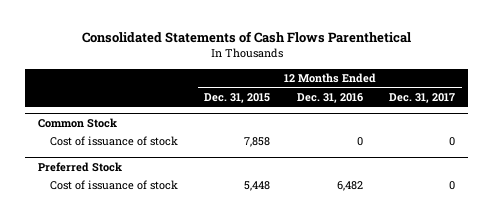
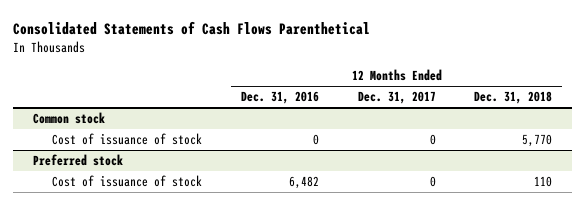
- | 12 Months Ended Dec. 31, 2015 | 12 Months Ended Dec. 31, 2016 | 12 Months Ended Dec. 31, 2017
+ | 12 Months Ended Dec. 31, 2016 | 12 Months Ended Dec. 31, 2017 | 12 Months Ended Dec. 31, 2018
- Common Stock
+ Common stock
- Preferred Stock
+ Preferred stock

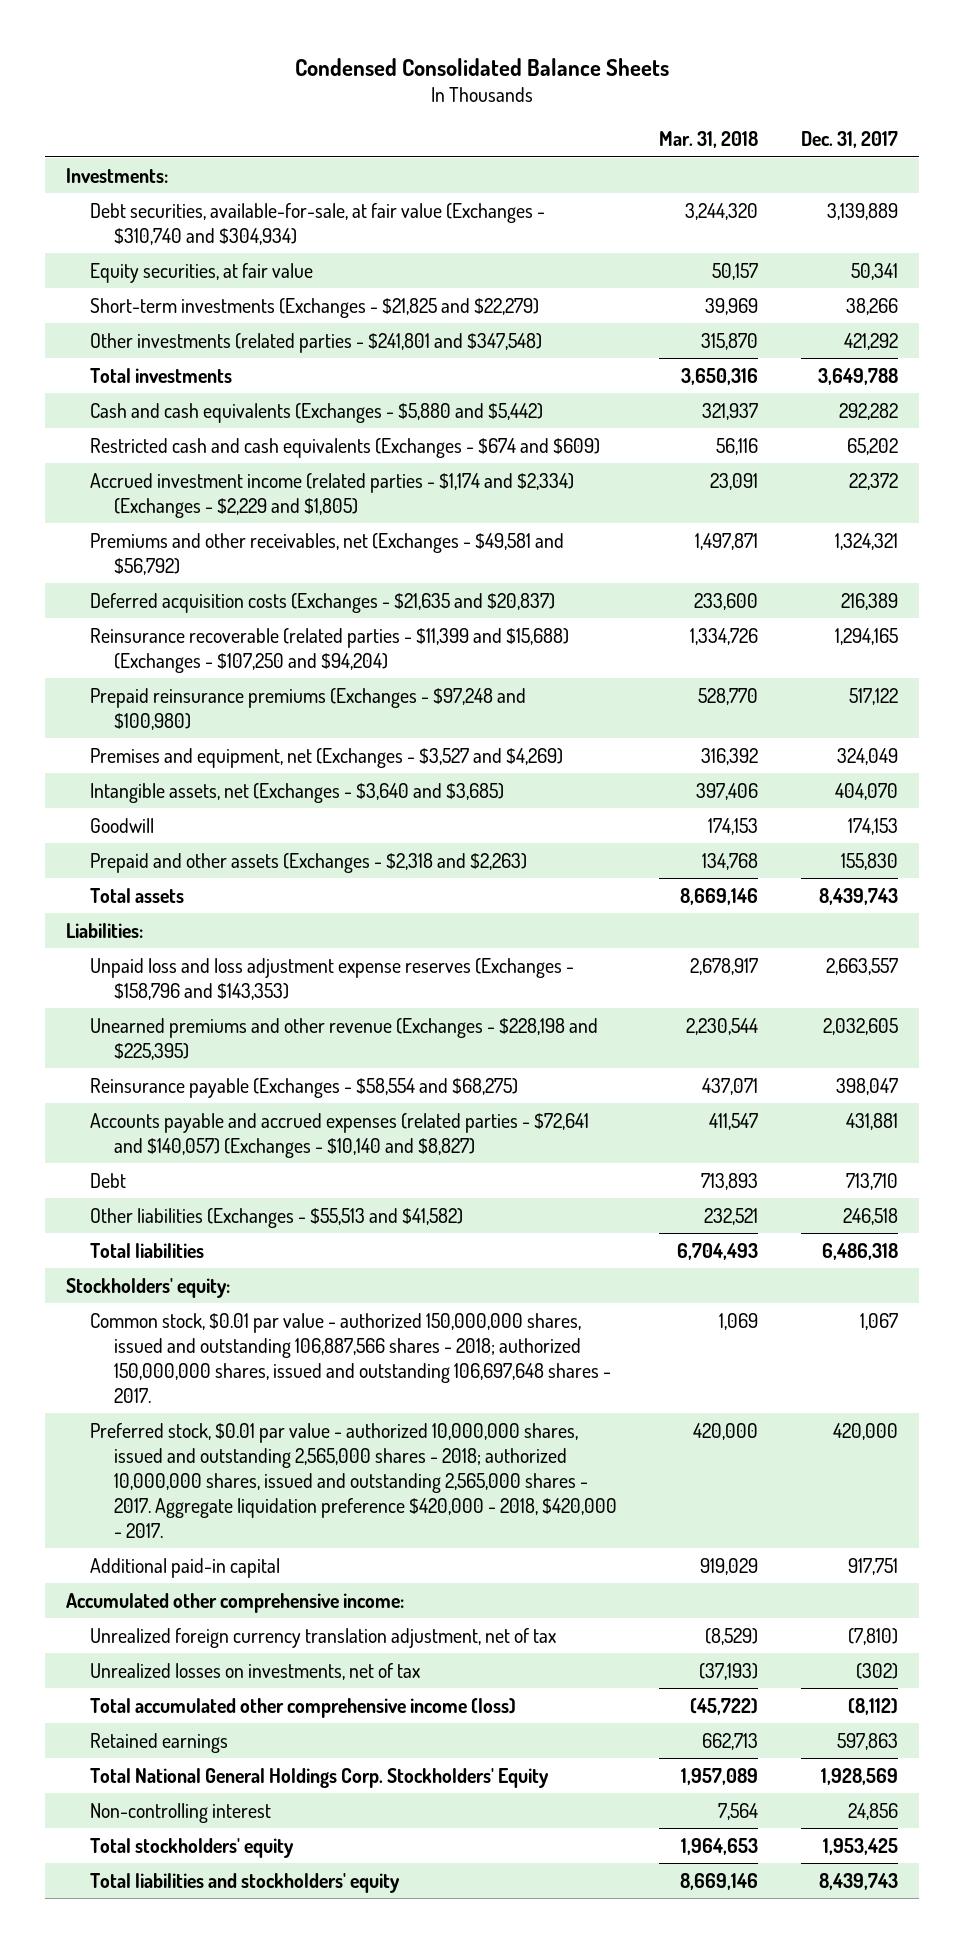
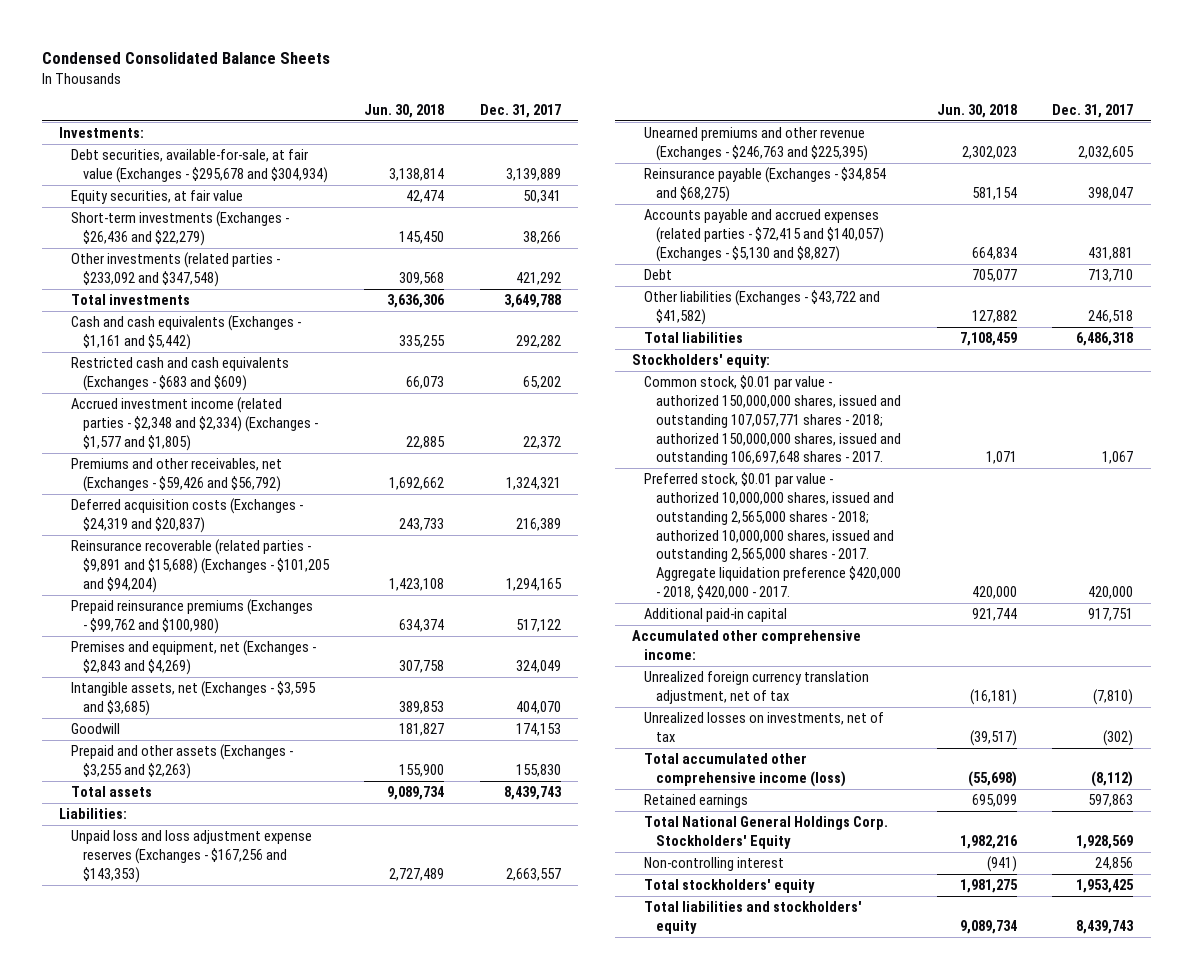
- | Mar. 31, 2018 | Dec. 31, 2017
+ | Jun. 30, 2018 | Dec. 31, 2017
- Debt securities, available-for-sale, at fair value (Exchanges - $310,740 and $304,934) | 3,244,320 | 3,139,889
+ Debt securities, available-for-sale, at fair value (Exchanges - $295,678 and $304,934) | 3,138,814 | 3,139,889
- Short-term investments (Exchanges - $21,825 and $22,279) | 39,969 | 38,266
- Other investments (related parties - $241,801 and $347,548) | 315,870 | 421,292
+ Short-term investments (Exchanges - $26,436 and $22,279) | 145,450 | 38,266
+ Other investments (related parties - $233,092 and $347,548) | 309,568 | 421,292
- Cash and cash equivalents (Exchanges - $5,880 and $5,442) | 321,937 | 292,282
- Restricted cash and cash equivalents (Exchanges - $674 and $609) | 56,116 | 65,202
- Accrued investment income (related parties - $1,174 and $2,334) (Exchanges - $2,229 and $1,805) | 23,091 | 22,372
- Premiums and other receivables, net (Exchanges - $49,581 and $56,792) | 1,497,871 | 1,324,321
- Deferred acquisition costs (Exchanges - $21,635 and $20,837) | 233,600 | 216,389
- Reinsurance recoverable (related parties - $11,399 and $15,688) (Exchanges - $107,250 and $94,204) | 1,334,726 | 1,294,165
- Prepaid reinsurance premiums (Exchanges - $97,248 and $100,980) | 528,770 | 517,122
- Premises and equipment, net (Exchanges - $3,527 and $4,269) | 316,392 | 324,049
- Intangible assets, net (Exchanges - $3,640 and $3,685) | 397,406 | 404,070
+ Cash and cash equivalents (Exchanges - $1,161 and $5,442) | 335,255 | 292,282
+ Restricted cash and cash equivalents (Exchanges - $683 and $609) | 66,073 | 65,202
+ Accrued investment income (related parties - $2,348 and $2,334) (Exchanges - $1,577 and $1,805) | 22,885 | 22,372
+ Premiums and other receivables, net (Exchanges - $59,426 and $56,792) | 1,692,662 | 1,324,321
+ Deferred acquisition costs (Exchanges - $24,319 and $20,837) | 243,733 | 216,389
+ Reinsurance recoverable (related parties - $9,891 and $15,688) (Exchanges - $101,205 and $94,204) | 1,423,108 | 1,294,165
+ Prepaid reinsurance premiums (Exchanges - $99,762 and $100,980) | 634,374 | 517,122
+ Premises and equipment, net (Exchanges - $2,843 and $4,269) | 307,758 | 324,049
+ Intangible assets, net (Exchanges - $3,595 and $3,685) | 389,853 | 404,070
- Prepaid and other assets (Exchanges - $2,318 and $2,263) | 134,768 | 155,830
+ Prepaid and other assets (Exchanges - $3,255 and $2,263) | 155,900 | 155,830
- Unpaid loss and loss adjustment expense reserves (Exchanges - $158,796 and $143,353) | 2,678,917 | 2,663,557
- Unearned premiums and other revenue (Exchanges - $228,198 and $225,395) | 2,230,544 | 2,032,605
- Reinsurance payable (Exchanges - $58,554 and $68,275) | 437,071 | 398,047
- Accounts payable and accrued expenses (related parties - $72,641 and $140,057) (Exchanges - $10,140 and $8,827) | 411,547 | 431,881
+ Unpaid loss and loss adjustment expense reserves (Exchanges - $167,256 and $143,353) | 2,727,489 | 2,663,557
+ Unearned premiums and other revenue (Exchanges - $246,763 and $225,395) | 2,302,023 | 2,032,605
+ Reinsurance payable (Exchanges - $34,854 and $68,275) | 581,154 | 398,047
+ Accounts payable and accrued expenses (related parties - $72,415 and $140,057) (Exchanges - $5,130 and $8,827) | 664,834 | 431,881
- Other liabilities (Exchanges - $55,513 and $41,582) | 232,521 | 246,518
+ Other liabilities (Exchanges - $43,722 and $41,582) | 127,882 | 246,518
- Common stock, $0.01 par value - authorized 150,000,000 shares, issued and outstanding 106,887,566 shares - 2018; authorized 150,000,000 shares, issued and outstanding 106,697,648 shares - 2017. | 1,069 | 1,067
+ Common stock, $0.01 par value - authorized 150,000,000 shares, issued and outstanding 107,057,771 shares - 2018; authorized 150,000,000 shares, issued and outstanding 106,697,648 shares - 2017. | 1,071 | 1,067

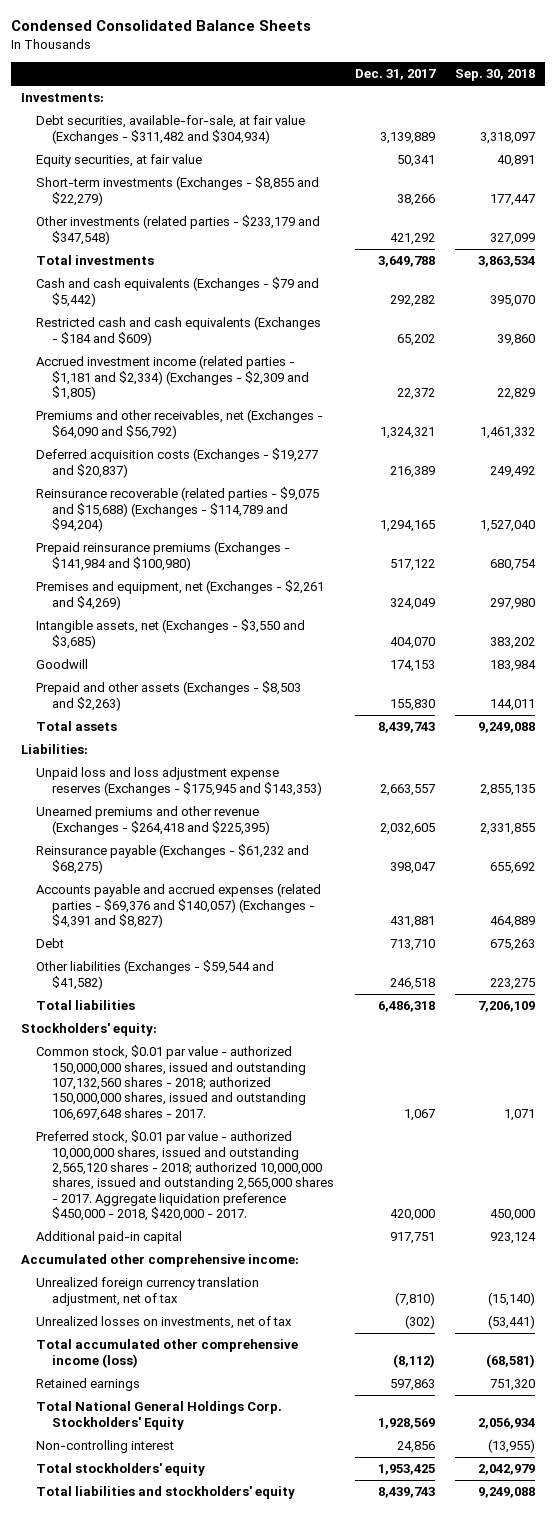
- | Jun. 30, 2018 | Dec. 31, 2017
+ | Dec. 31, 2017 | Sep. 30, 2018
- Debt securities, available-for-sale, at fair value (Exchanges - $295,678 and $304,934) | 3,138,814 | 3,139,889
+ Debt securities, available-for-sale, at fair value (Exchanges - $311,482 and $304,934) | 3,139,889 | 3,318,097
- Short-term investments (Exchanges - $26,436 and $22,279) | 145,450 | 38,266
- Other investments (related parties - $233,092 and $347,548) | 309,568 | 421,292
+ Short-term investments (Exchanges - $8,855 and $22,279) | 38,266 | 177,447
+ Other investments (related parties - $233,179 and $347,548) | 421,292 | 327,099
- Cash and cash equivalents (Exchanges - $1,161 and $5,442) | 335,255 | 292,282
- Restricted cash and cash equivalents (Exchanges - $683 and $609) | 66,073 | 65,202
- Accrued investment income (related parties - $2,348 and $2,334) (Exchanges - $1,577 and $1,805) | 22,885 | 22,372
- Premiums and other receivables, net (Exchanges - $59,426 and $56,792) | 1,692,662 | 1,324,321
- Deferred acquisition costs (Exchanges - $24,319 and $20,837) | 243,733 | 216,389
- Reinsurance recoverable (related parties - $9,891 and $15,688) (Exchanges - $101,205 and $94,204) | 1,423,108 | 1,294,165
- Prepaid reinsurance premiums (Exchanges - $99,762 and $100,980) | 634,374 | 517,122
- Premises and equipment, net (Exchanges - $2,843 and $4,269) | 307,758 | 324,049
- Intangible assets, net (Exchanges - $3,595 and $3,685) | 389,853 | 404,070
+ Cash and cash equivalents (Exchanges - $79 and $5,442) | 292,282 | 395,070
+ Restricted cash and cash equivalents (Exchanges - $184 and $609) | 65,202 | 39,860
+ Accrued investment income (related parties - $1,181 and $2,334) (Exchanges - $2,309 and $1,805) | 22,372 | 22,829
+ Premiums and other receivables, net (Exchanges - $64,090 and $56,792) | 1,324,321 | 1,461,332
+ Deferred acquisition costs (Exchanges - $19,277 and $20,837) | 216,389 | 249,492
+ Reinsurance recoverable (related parties - $9,075 and $15,688) (Exchanges - $114,789 and $94,204) | 1,294,165 | 1,527,040
+ Prepaid reinsurance premiums (Exchanges - $141,984 and $100,980) | 517,122 | 680,754
+ Premises and equipment, net (Exchanges - $2,261 and $4,269) | 324,049 | 297,980
+ Intangible assets, net (Exchanges - $3,550 and $3,685) | 404,070 | 383,202
- Prepaid and other assets (Exchanges - $3,255 and $2,263) | 155,900 | 155,830
+ Prepaid and other assets (Exchanges - $8,503 and $2,263) | 155,830 | 144,011
- Unpaid loss and loss adjustment expense reserves (Exchanges - $167,256 and $143,353) | 2,727,489 | 2,663,557
- Unearned premiums and other revenue (Exchanges - $246,763 and $225,395) | 2,302,023 | 2,032,605
- Reinsurance payable (Exchanges - $34,854 and $68,275) | 581,154 | 398,047
- Accounts payable and accrued expenses (related parties - $72,415 and $140,057) (Exchanges - $5,130 and $8,827) | 664,834 | 431,881
+ Unpaid loss and loss adjustment expense reserves (Exchanges - $175,945 and $143,353) | 2,663,557 | 2,855,135
+ Unearned premiums and other revenue (Exchanges - $264,418 and $225,395) | 2,032,605 | 2,331,855
+ Reinsurance payable (Exchanges - $61,232 and $68,275) | 398,047 | 655,692
+ Accounts payable and accrued expenses (related parties - $69,376 and $140,057) (Exchanges - $4,391 and $8,827) | 431,881 | 464,889
- Other liabilities (Exchanges - $43,722 and $41,582) | 127,882 | 246,518
+ Other liabilities (Exchanges - $59,544 and $41,582) | 246,518 | 223,275
- Common stock, $0.01 par value - authorized 150,000,000 shares, issued and outstanding 107,057,771 shares - 2018; authorized 150,000,000 shares, issued and outstanding 106,697,648 shares - 2017. | 1,071 | 1,067
- Preferred stock, $0.01 par value - authorized 10,000,000 shares, issued and outstanding 2,565,000 shares - 2018; authorized 10,000,000 shares, issued and outstanding 2,565,000 shares - 2017. Aggregate liquidation preference $420,000 - 2018, $420,000 - 2017. | 420,000 | 420,000
+ Common stock, $0.01 par value - authorized 150,000,000 shares, issued and outstanding 107,132,560 shares - 2018; authorized 150,000,000 shares, issued and outstanding 106,697,648 shares - 2017. | 1,067 | 1,071
+ Preferred stock, $0.01 par value - authorized 10,000,000 shares, issued and outstanding 2,565,120 shares - 2018; authorized 10,000,000 shares, issued and outstanding 2,565,000 shares - 2017. Aggregate liquidation preference $450,000 - 2018, $420,000 - 2017. | 420,000 | 450,000

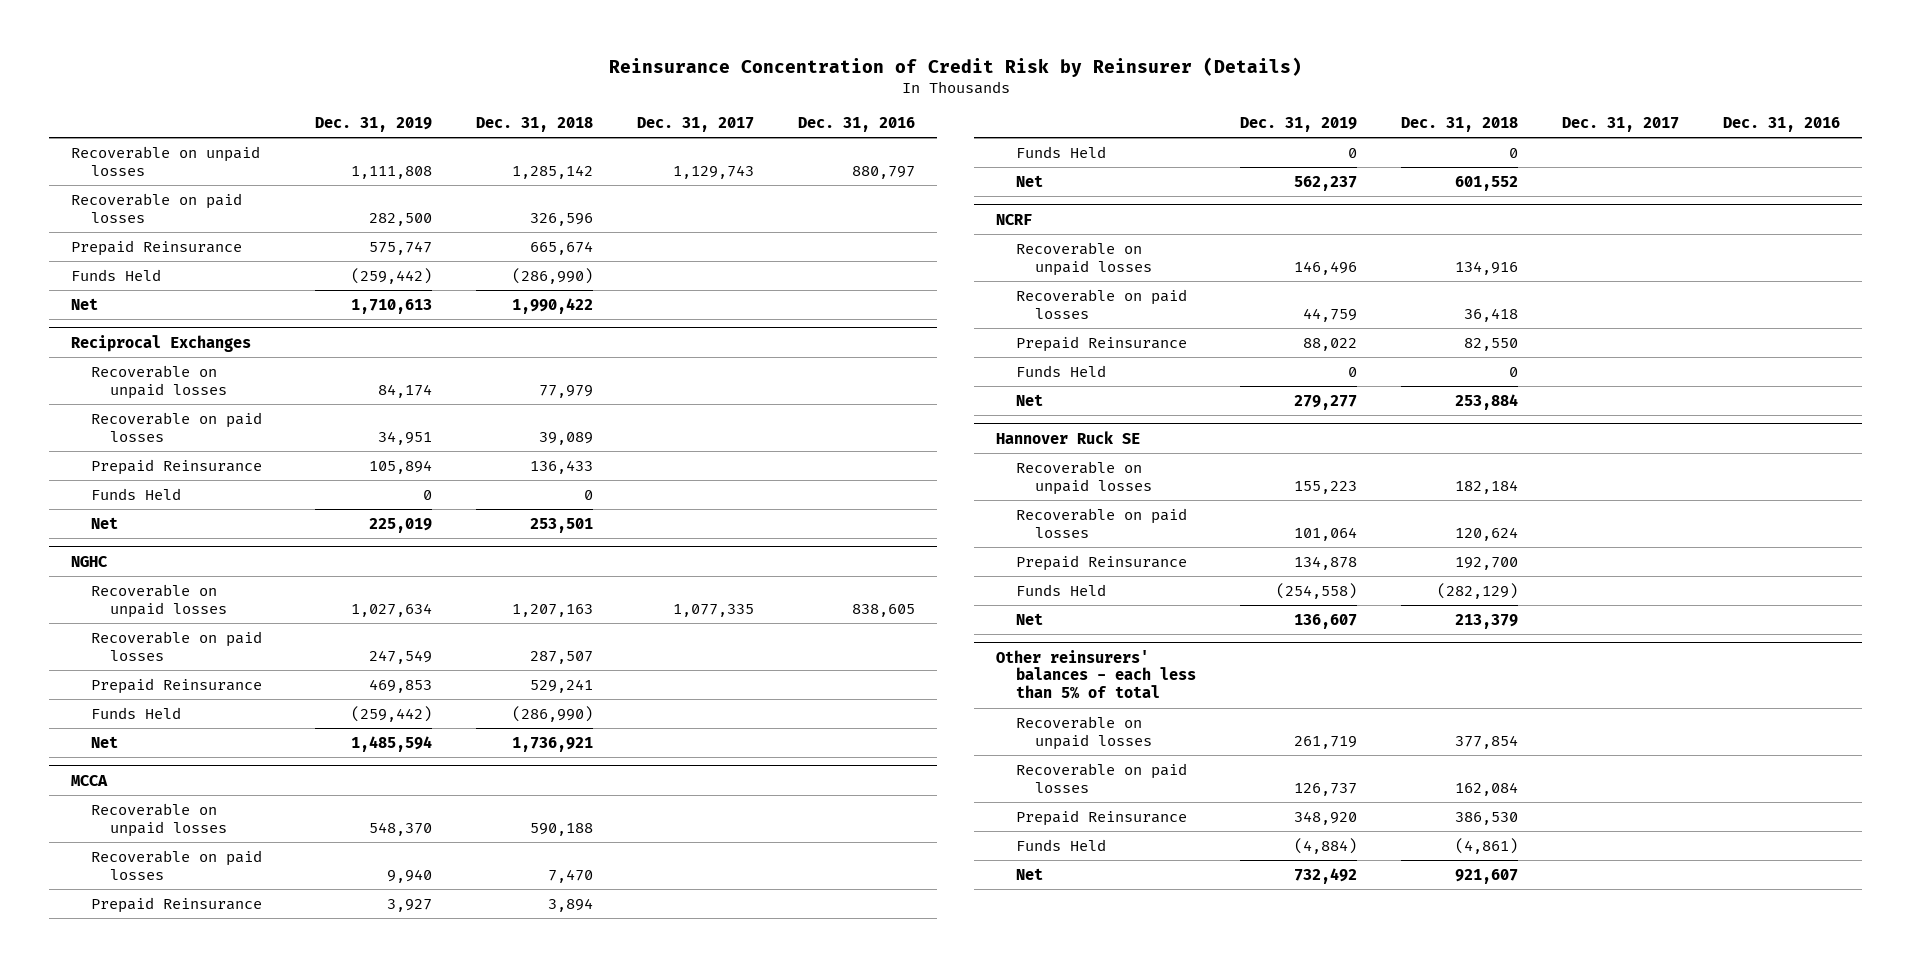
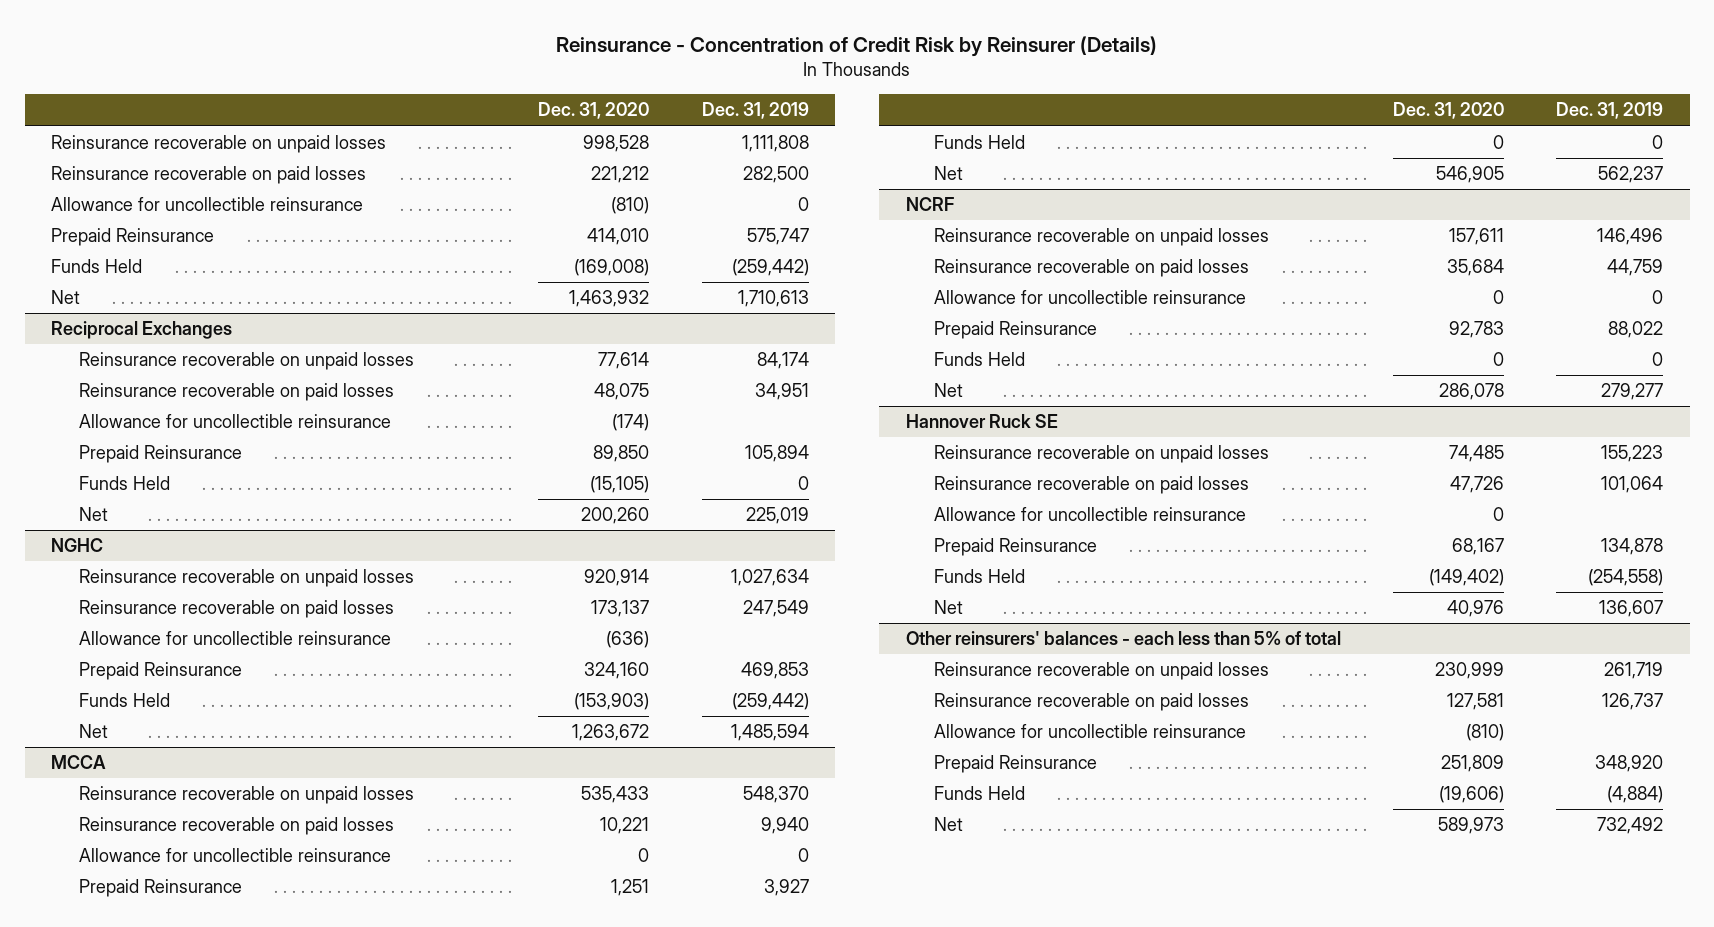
- Reinsurance Concentration of Credit Risk by Reinsurer (Details)
+ Reinsurance - Concentration of Credit Risk by Reinsurer (Details)
- | Dec. 31, 2019 | Dec. 31, 2018 | Dec. 31, 2017 | Dec. 31, 2016
+ | Dec. 31, 2020 | Dec. 31, 2019
- Recoverable on unpaid losses | 1,111,808 | 1,285,142 | 1,129,743 | 880,797
- Recoverable on paid losses | 282,500 | 326,596 | |
+ Reinsurance recoverable on unpaid losses | 998,528 | 1,111,808
+ Reinsurance recoverable on paid losses | 221,212 | 282,500
+ Allowance for uncollectible reinsurance | (810) | 0
@ Reciprocal Exchanges
- Recoverable on unpaid losses | 84,174 | 77,979 | |
- Recoverable on paid losses | 34,951 | 39,089 | |
+ Reinsurance recoverable on unpaid losses | 77,614 | 84,174
+ Reinsurance recoverable on paid losses | 48,075 | 34,951
+ Allowance for uncollectible reinsurance | (174) |
@ NGHC
- Recoverable on unpaid losses | 1,027,634 | 1,207,163 | 1,077,335 | 838,605
- Recoverable on paid losses | 247,549 | 287,507 | |
+ Reinsurance recoverable on unpaid losses | 920,914 | 1,027,634
+ Reinsurance recoverable on paid losses | 173,137 | 247,549
+ Allowance for uncollectible reinsurance | (636) |
@ MCCA
- Recoverable on unpaid losses | 548,370 | 590,188 | |
- Recoverable on paid losses | 9,940 | 7,470 | |
+ Reinsurance recoverable on unpaid losses | 535,433 | 548,370
+ Reinsurance recoverable on paid losses | 10,221 | 9,940
+ Allowance for uncollectible reinsurance | 0 | 0
@ NCRF
- Recoverable on unpaid losses | 146,496 | 134,916 | |
- Recoverable on paid losses | 44,759 | 36,418 | |
+ Reinsurance recoverable on unpaid losses | 157,611 | 146,496
+ Reinsurance recoverable on paid losses | 35,684 | 44,759
+ Allowance for uncollectible reinsurance | 0 | 0
@ Hannover Ruck SE
- Recoverable on unpaid losses | 155,223 | 182,184 | |
- Recoverable on paid losses | 101,064 | 120,624 | |
+ Reinsurance recoverable on unpaid losses | 74,485 | 155,223
+ Reinsurance recoverable on paid losses | 47,726 | 101,064
+ Allowance for uncollectible reinsurance | 0 |
@ Other reinsurers' balances - each less than 5% of total
- Recoverable on unpaid losses | 261,719 | 377,854 | |
- Recoverable on paid losses | 126,737 | 162,084 | |
+ Reinsurance recoverable on unpaid losses | 230,999 | 261,719
+ Reinsurance recoverable on paid losses | 127,581 | 126,737
+ Allowance for uncollectible reinsurance | (810) |

